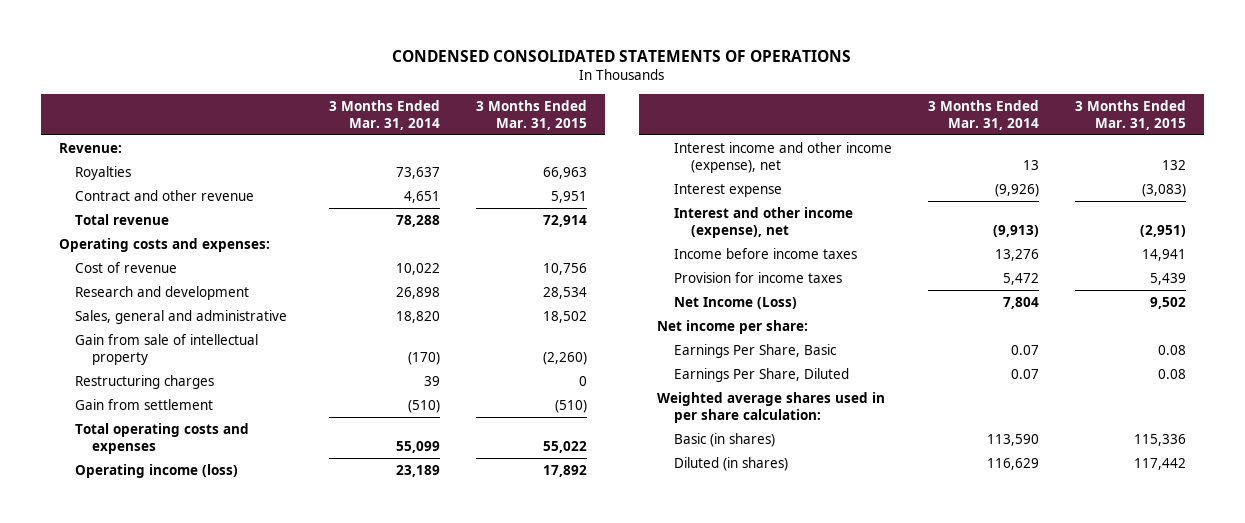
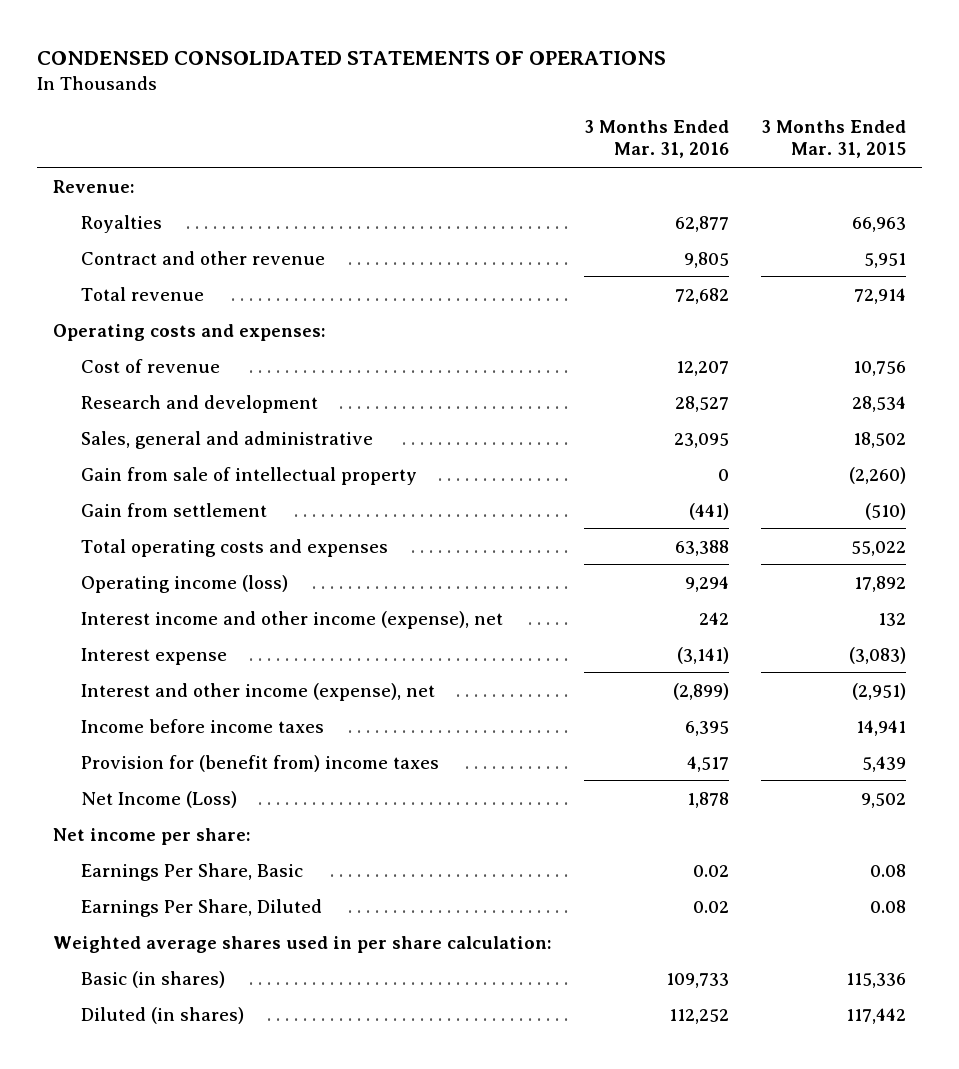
- | 3 Months Ended Mar. 31, 2014 | 3 Months Ended Mar. 31, 2015
+ | 3 Months Ended Mar. 31, 2016 | 3 Months Ended Mar. 31, 2015
- Restructuring charges | 39 | 0
- Provision for income taxes | 5,472 | 5,439
+ Provision for (benefit from) income taxes | 4,517 | 5,439

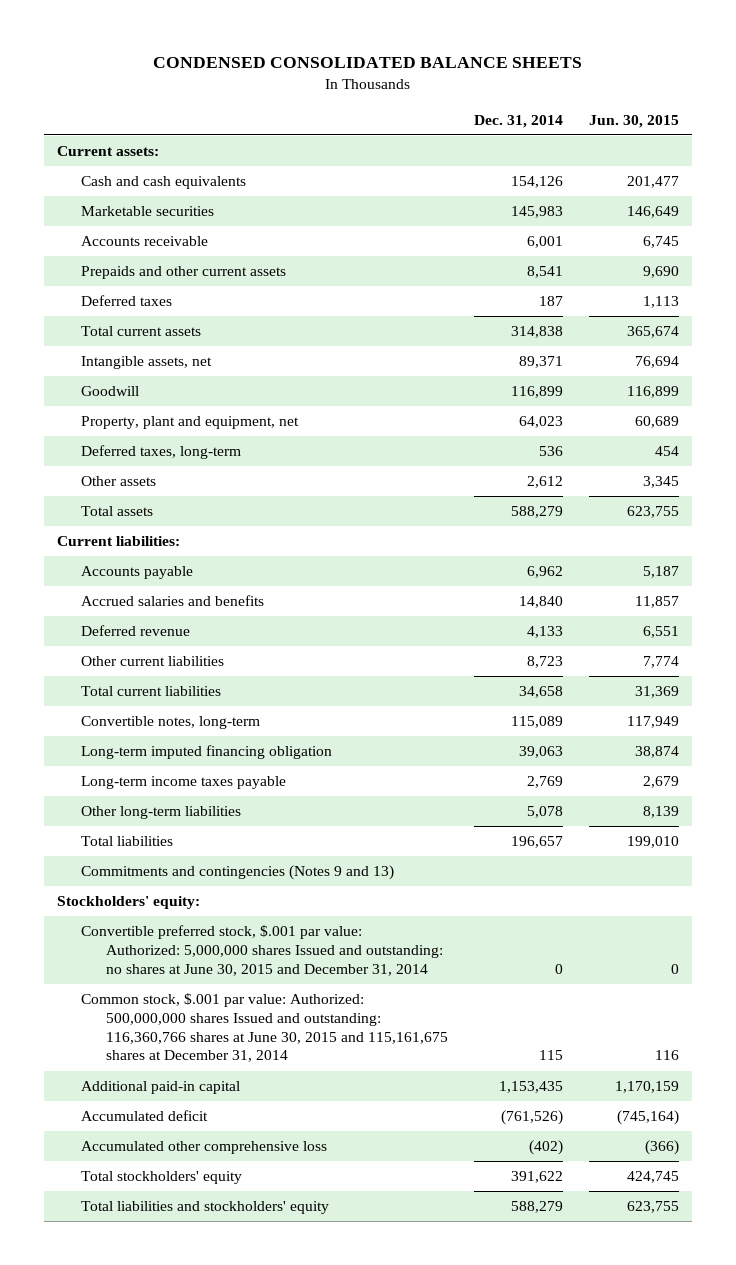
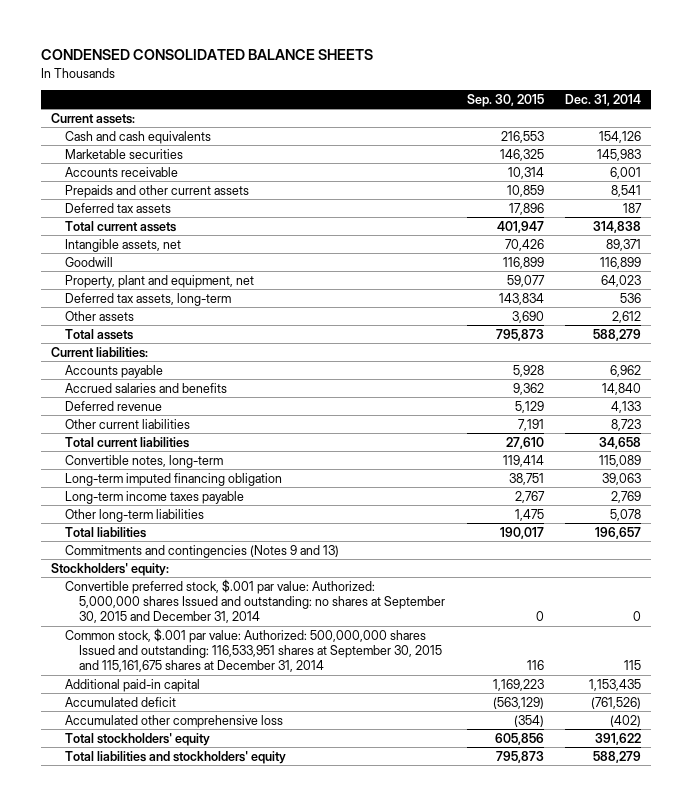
- | Dec. 31, 2014 | Jun. 30, 2015
+ | Sep. 30, 2015 | Dec. 31, 2014
- Deferred taxes | 187 | 1,113
+ Deferred tax assets | 17,896 | 187
- Deferred taxes, long-term | 536 | 454
+ Deferred tax assets, long-term | 143,834 | 536
- Convertible preferred stock, $.001 par value: Authorized: 5,000,000 shares Issued and outstanding: no shares at June 30, 2015 and December 31, 2014 | 0 | 0
- Common stock, $.001 par value: Authorized: 500,000,000 shares Issued and outstanding: 116,360,766 shares at June 30, 2015 and 115,161,675 shares at December 31, 2014 | 115 | 116
+ Convertible preferred stock, $.001 par value: Authorized: 5,000,000 shares Issued and outstanding: no shares at September 30, 2015 and December 31, 2014 | 0 | 0
+ Common stock, $.001 par value: Authorized: 500,000,000 shares Issued and outstanding: 116,533,951 shares at September 30, 2015 and 115,161,675 shares at December 31, 2014 | 116 | 115

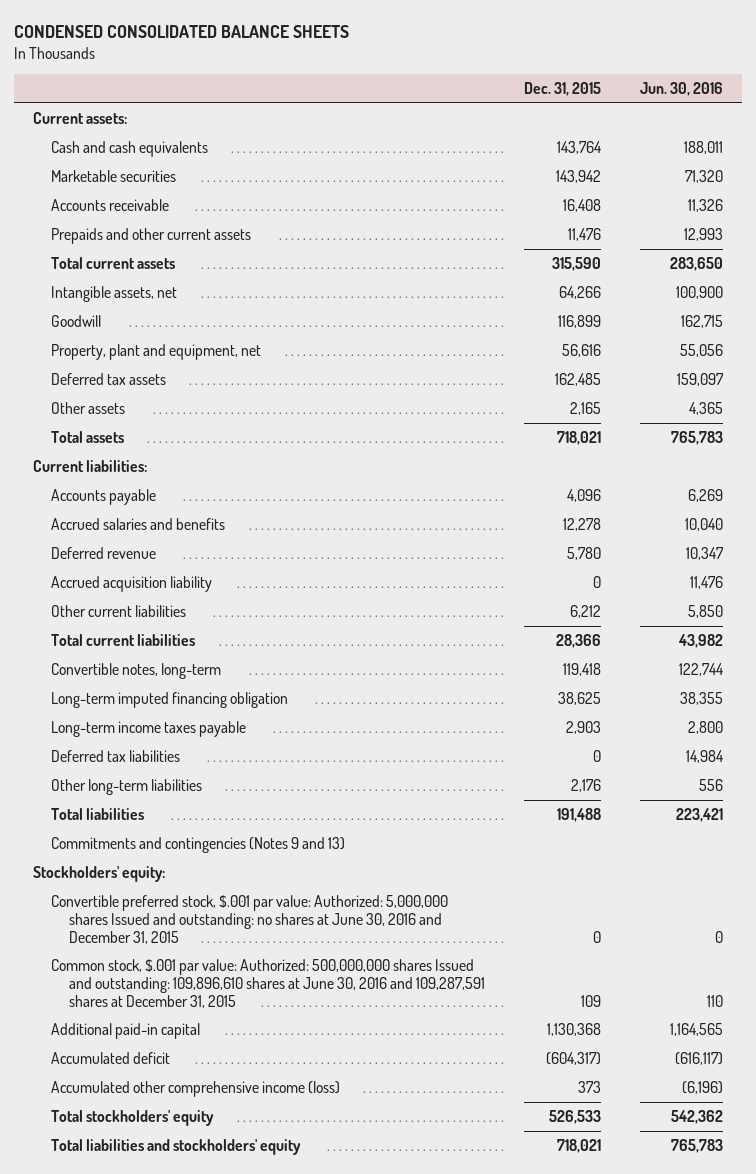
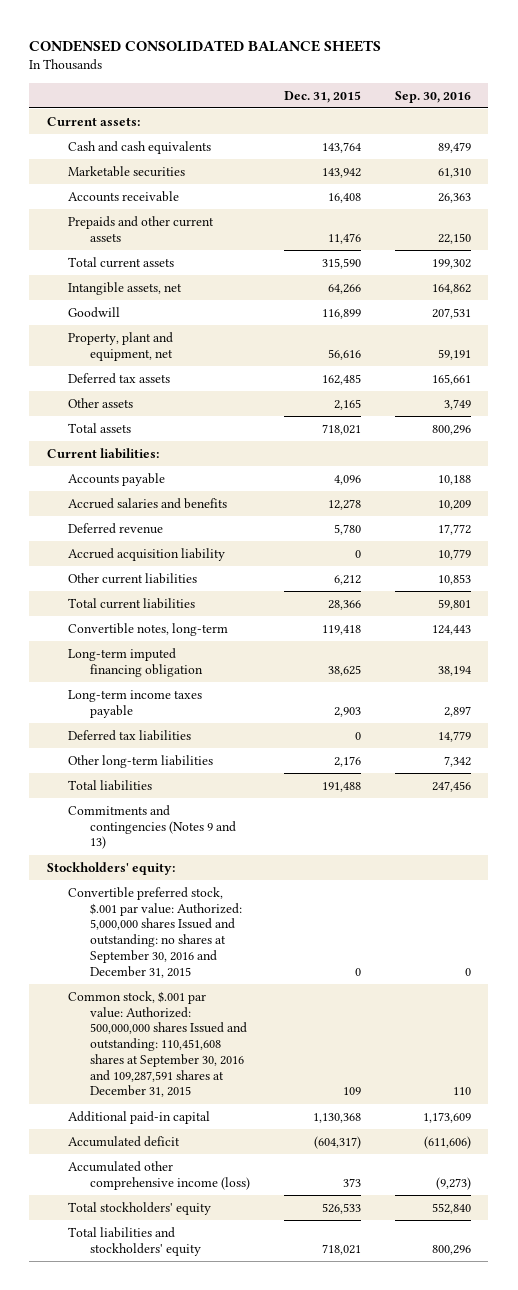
- | Dec. 31, 2015 | Jun. 30, 2016
+ | Dec. 31, 2015 | Sep. 30, 2016
- Convertible preferred stock, $.001 par value: Authorized: 5,000,000 shares Issued and outstanding: no shares at June 30, 2016 and December 31, 2015 | 0 | 0
- Common stock, $.001 par value: Authorized: 500,000,000 shares Issued and outstanding: 109,896,610 shares at June 30, 2016 and 109,287,591 shares at December 31, 2015 | 109 | 110
+ Convertible preferred stock, $.001 par value: Authorized: 5,000,000 shares Issued and outstanding: no shares at September 30, 2016 and December 31, 2015 | 0 | 0
+ Common stock, $.001 par value: Authorized: 500,000,000 shares Issued and outstanding: 110,451,608 shares at September 30, 2016 and 109,287,591 shares at December 31, 2015 | 109 | 110

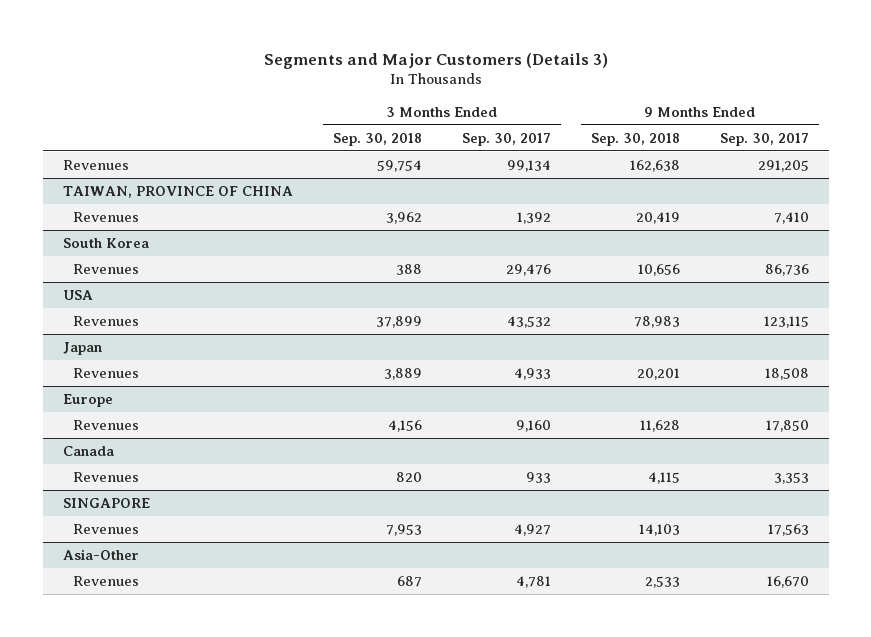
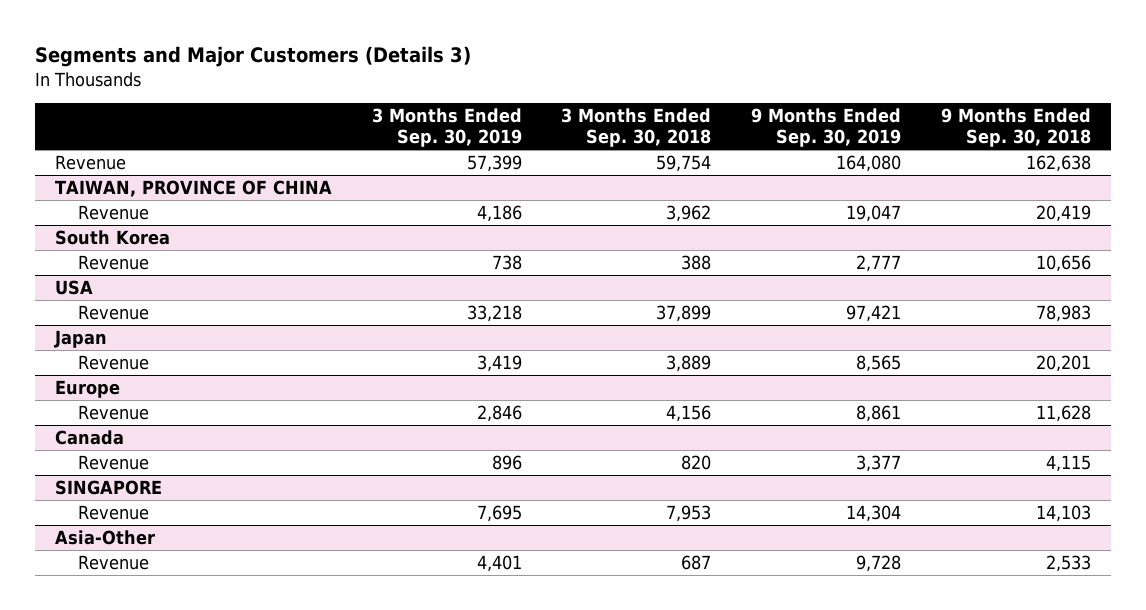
- | 3 Months Ended Sep. 30, 2018 | 3 Months Ended Sep. 30, 2017 | 9 Months Ended Sep. 30, 2018 | 9 Months Ended Sep. 30, 2017
+ | 3 Months Ended Sep. 30, 2019 | 3 Months Ended Sep. 30, 2018 | 9 Months Ended Sep. 30, 2019 | 9 Months Ended Sep. 30, 2018
- Revenues | 59,754 | 99,134 | 162,638 | 291,205
+ Revenue | 57,399 | 59,754 | 164,080 | 162,638
@ TAIWAN, PROVINCE OF CHINA
- Revenues | 3,962 | 1,392 | 20,419 | 7,410
+ Revenue | 4,186 | 3,962 | 19,047 | 20,419
@ South Korea
- Revenues | 388 | 29,476 | 10,656 | 86,736
+ Revenue | 738 | 388 | 2,777 | 10,656
@ USA
- Revenues | 37,899 | 43,532 | 78,983 | 123,115
+ Revenue | 33,218 | 37,899 | 97,421 | 78,983
@ Japan
- Revenues | 3,889 | 4,933 | 20,201 | 18,508
+ Revenue | 3,419 | 3,889 | 8,565 | 20,201
@ Europe
- Revenues | 4,156 | 9,160 | 11,628 | 17,850
+ Revenue | 2,846 | 4,156 | 8,861 | 11,628
@ Canada
- Revenues | 820 | 933 | 4,115 | 3,353
+ Revenue | 896 | 820 | 3,377 | 4,115
@ SINGAPORE
- Revenues | 7,953 | 4,927 | 14,103 | 17,563
+ Revenue | 7,695 | 7,953 | 14,304 | 14,103
@ Asia-Other
- Revenues | 687 | 4,781 | 2,533 | 16,670
+ Revenue | 4,401 | 687 | 9,728 | 2,533

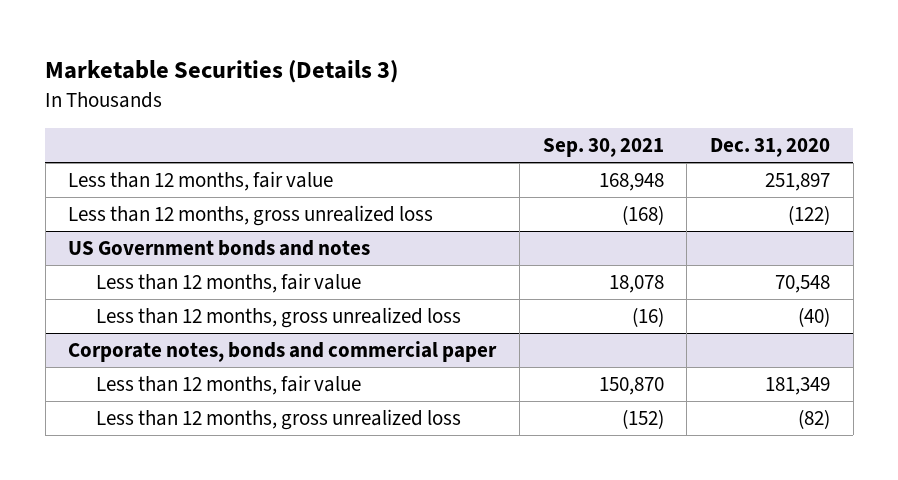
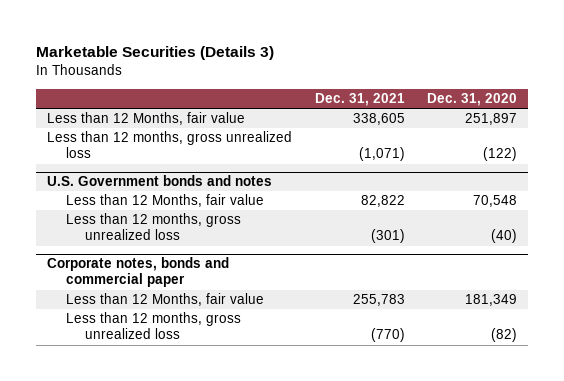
- | Sep. 30, 2021 | Dec. 31, 2020
+ | Dec. 31, 2021 | Dec. 31, 2020
- Less than 12 months, fair value | 168,948 | 251,897
+ Less than 12 Months, fair value | 338,605 | 251,897
- US Government bonds and notes
- Less than 12 months, fair value | 18,078 | 70,548
+ U.S. Government bonds and notes
+ Less than 12 Months, fair value | 82,822 | 70,548
@ Corporate notes, bonds and commercial paper
- Less than 12 months, fair value | 150,870 | 181,349
+ Less than 12 Months, fair value | 255,783 | 181,349

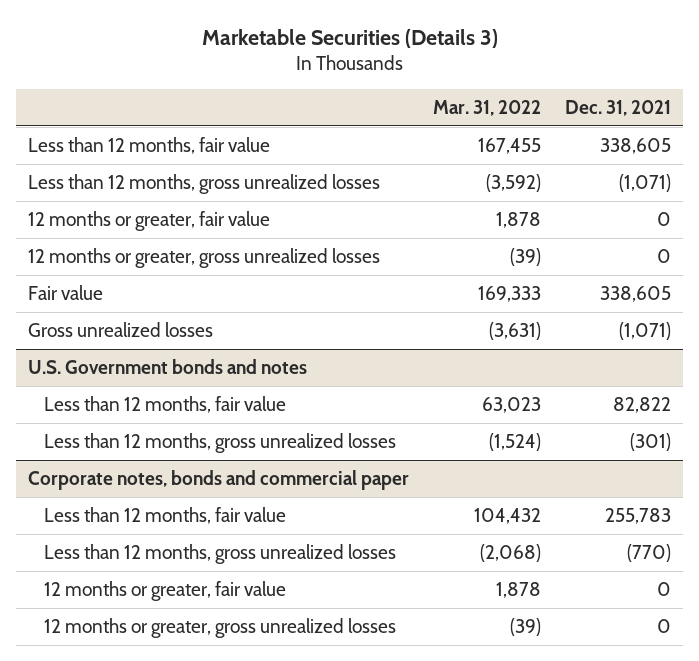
- | Dec. 31, 2021 | Dec. 31, 2020
+ | Mar. 31, 2022 | Dec. 31, 2021
- Less than 12 Months, fair value | 338,605 | 251,897
- Less than 12 months, gross unrealized loss | (1,071) | (122)
+ Less than 12 months, fair value | 167,455 | 338,605
+ Less than 12 months, gross unrealized losses | (3,592) | (1,071)
+ 12 months or greater, fair value | 1,878 | 0
+ 12 months or greater, gross unrealized losses | (39) | 0
+ Fair value | 169,333 | 338,605
+ Gross unrealized losses | (3,631) | (1,071)
@ U.S. Government bonds and notes
- Less than 12 Months, fair value | 82,822 | 70,548
- Less than 12 months, gross unrealized loss | (301) | (40)
+ Less than 12 months, fair value | 63,023 | 82,822
+ Less than 12 months, gross unrealized losses | (1,524) | (301)
@ Corporate notes, bonds and commercial paper
- Less than 12 Months, fair value | 255,783 | 181,349
- Less than 12 months, gross unrealized loss | (770) | (82)
+ Less than 12 months, fair value | 104,432 | 255,783
+ Less than 12 months, gross unrealized losses | (2,068) | (770)
+ 12 months or greater, fair value | 1,878 | 0
+ 12 months or greater, gross unrealized losses | (39) | 0

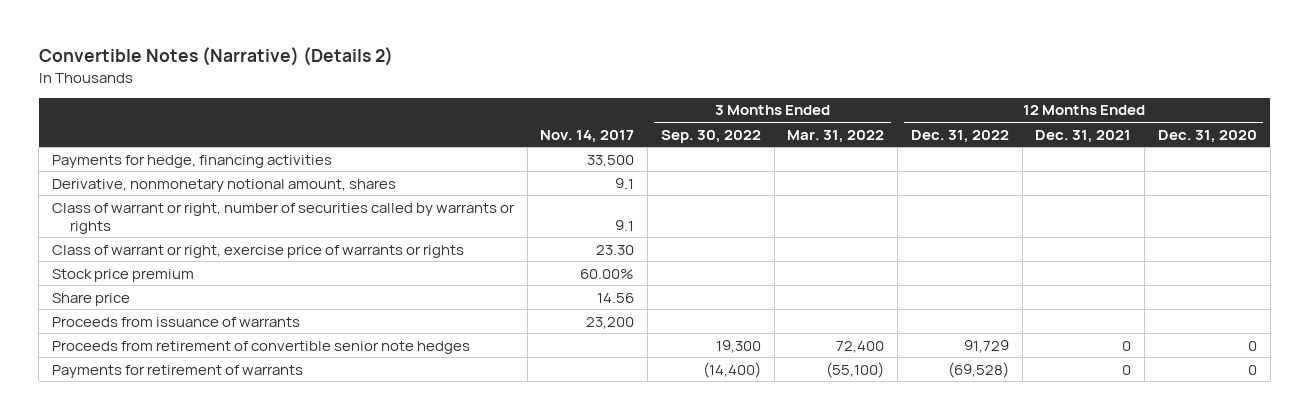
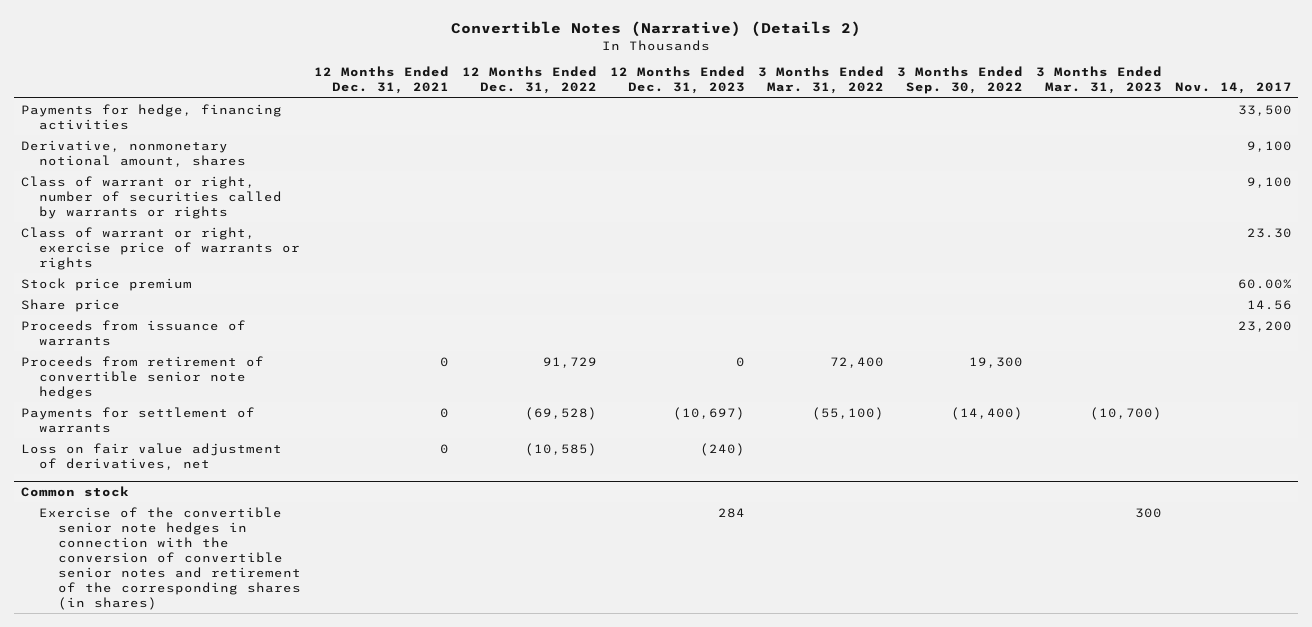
- | Nov. 14, 2017 | 3 Months Ended Sep. 30, 2022 | 3 Months Ended Mar. 31, 2022 | 12 Months Ended Dec. 31, 2022 | 12 Months Ended Dec. 31, 2021 | 12 Months Ended Dec. 31, 2020
+ | 12 Months Ended Dec. 31, 2021 | 12 Months Ended Dec. 31, 2022 | 12 Months Ended Dec. 31, 2023 | 3 Months Ended Mar. 31, 2022 | 3 Months Ended Sep. 30, 2022 | 3 Months Ended Mar. 31, 2023 | Nov. 14, 2017
- Derivative, nonmonetary notional amount, shares | 9.1 | | | | |
- Class of warrant or right, number of securities called by warrants or rights | 9.1 | | | | |
+ Derivative, nonmonetary notional amount, shares | | | | | | | 9,100
+ Class of warrant or right, number of securities called by warrants or rights | | | | | | | 9,100
- Payments for retirement of warrants | | (14,400) | (55,100) | (69,528) | 0 | 0
+ Payments for settlement of warrants | 0 | (69,528) | (10,697) | (55,100) | (14,400) | (10,700) |
+ Loss on fair value adjustment of derivatives, net | 0 | (10,585) | (240) | | | |
+ Common stock
+ Exercise of the convertible senior note hedges in connection with the conversion of convertible senior notes and retirement of the corresponding shares (in shares) | | | 284 | | | 300 |

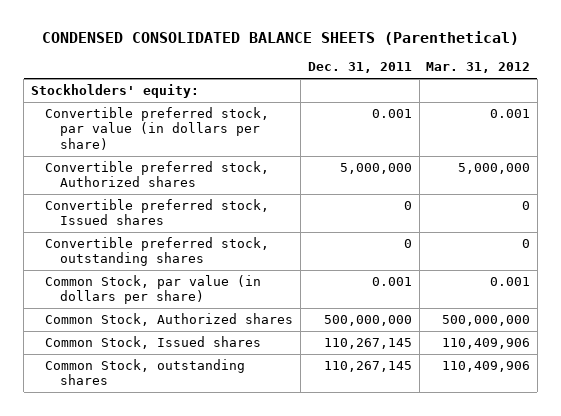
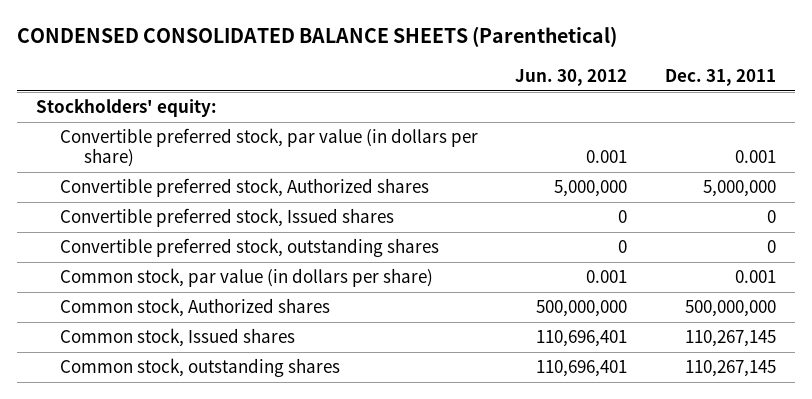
- | Dec. 31, 2011 | Mar. 31, 2012
+ | Jun. 30, 2012 | Dec. 31, 2011
- Common Stock, par value (in dollars per share) | 0.001 | 0.001
- Common Stock, Authorized shares | 500,000,000 | 500,000,000
- Common Stock, Issued shares | 110,267,145 | 110,409,906
- Common Stock, outstanding shares | 110,267,145 | 110,409,906
+ Common stock, par value (in dollars per share) | 0.001 | 0.001
+ Common stock, Authorized shares | 500,000,000 | 500,000,000
+ Common stock, Issued shares | 110,696,401 | 110,267,145
+ Common stock, outstanding shares | 110,696,401 | 110,267,145

